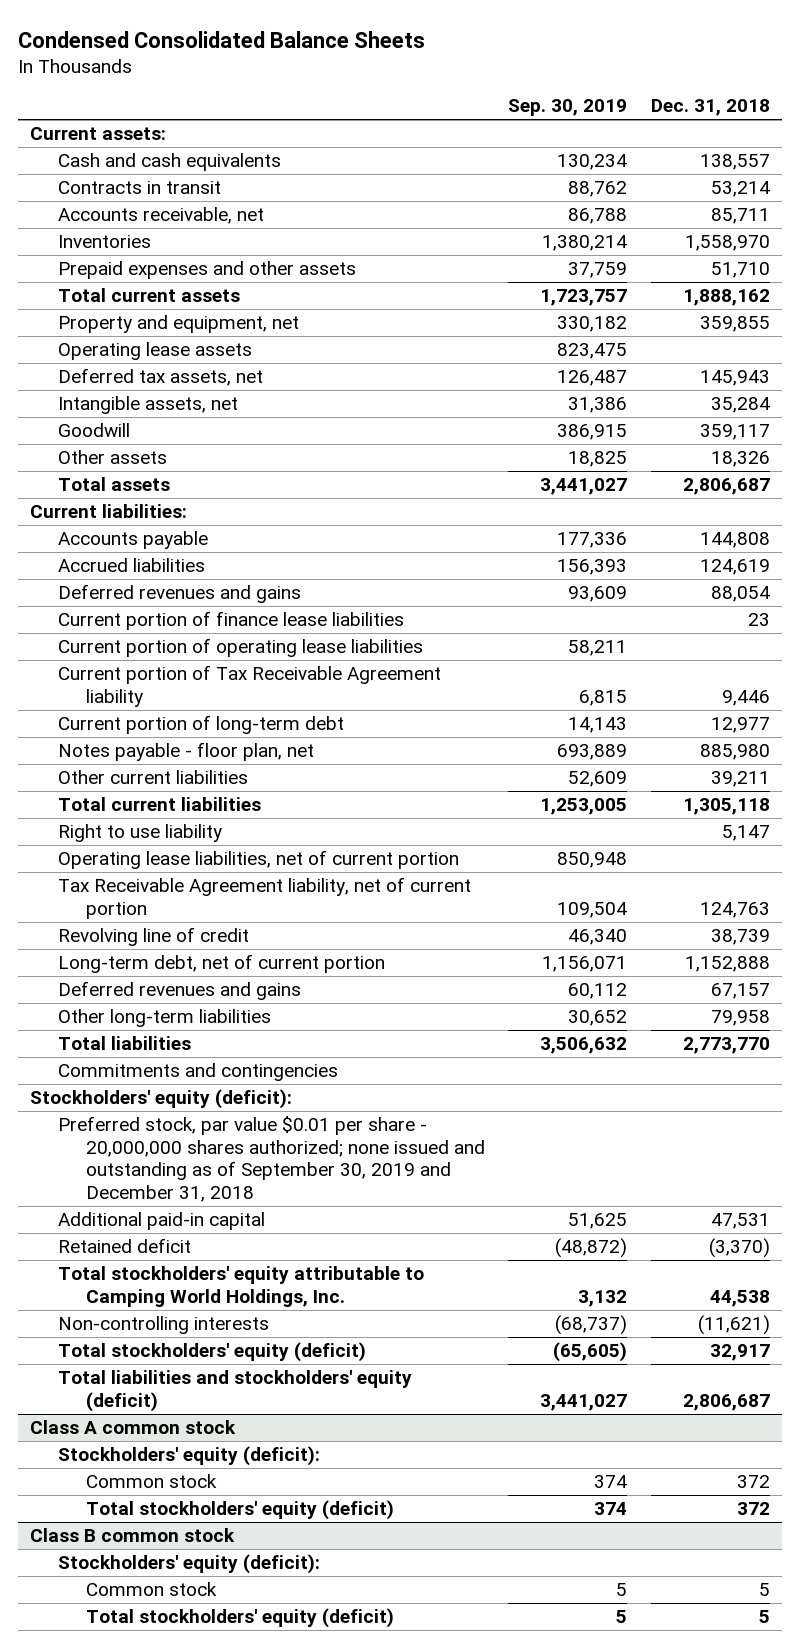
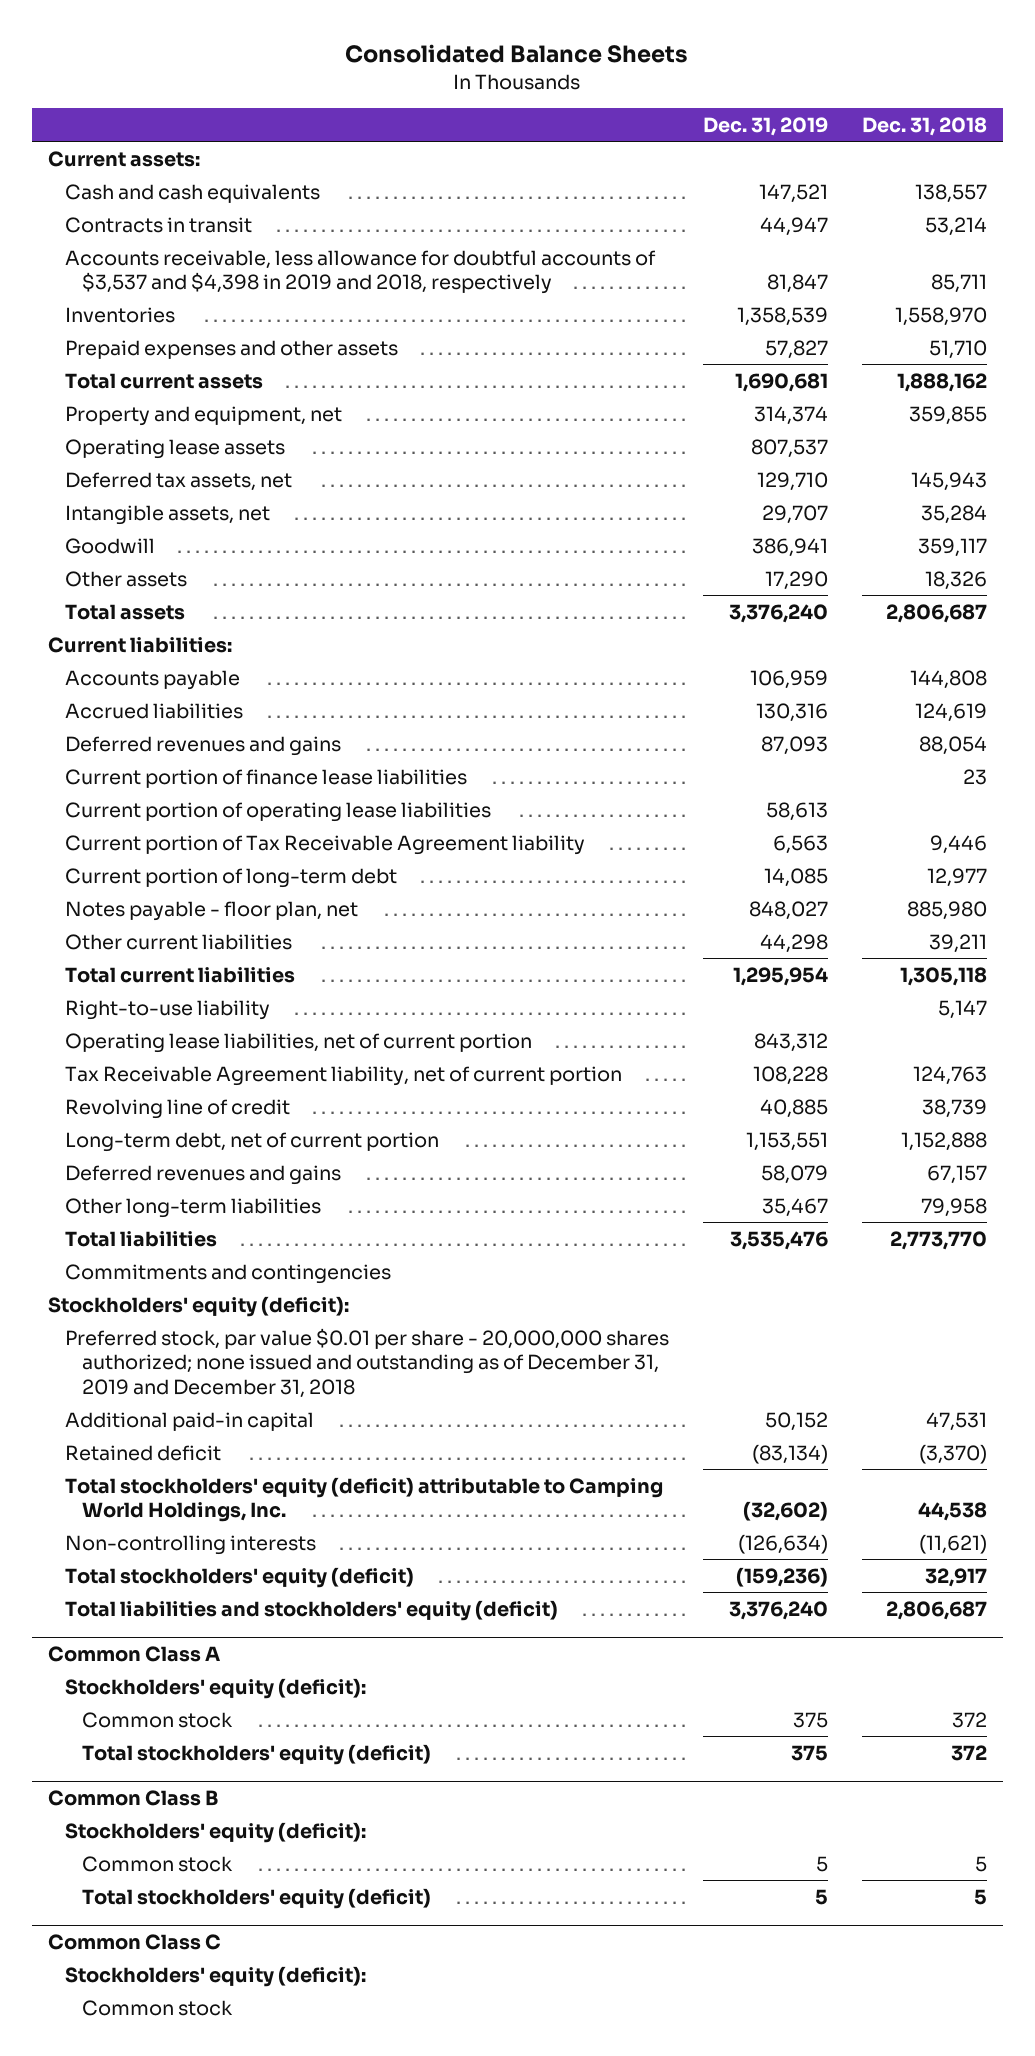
- Condensed Consolidated Balance Sheets
+ Consolidated Balance Sheets
- | Sep. 30, 2019 | Dec. 31, 2018
+ | Dec. 31, 2019 | Dec. 31, 2018
- Accounts receivable, net | 86,788 | 85,711
+ Accounts receivable, less allowance for doubtful accounts of $3,537 and $4,398 in 2019 and 2018, respectively | 81,847 | 85,711
- Right to use liability | | 5,147
+ Right-to-use liability | | 5,147
- Preferred stock, par value $0.01 per share - 20,000,000 shares authorized; none issued and outstanding as of September 30, 2019 and December 31, 2018
+ Preferred stock, par value $0.01 per share - 20,000,000 shares authorized; none issued and outstanding as of December 31, 2019 and December 31, 2018
- Total stockholders' equity attributable to Camping World Holdings, Inc. | 3,132 | 44,538
+ Total stockholders' equity (deficit) attributable to Camping World Holdings, Inc. | (32,602) | 44,538
- Class A common stock
+ Common Class A
- Class B common stock
+ Common Class B
+ Common Class C
+ Stockholders' equity (deficit):
+ Common stock

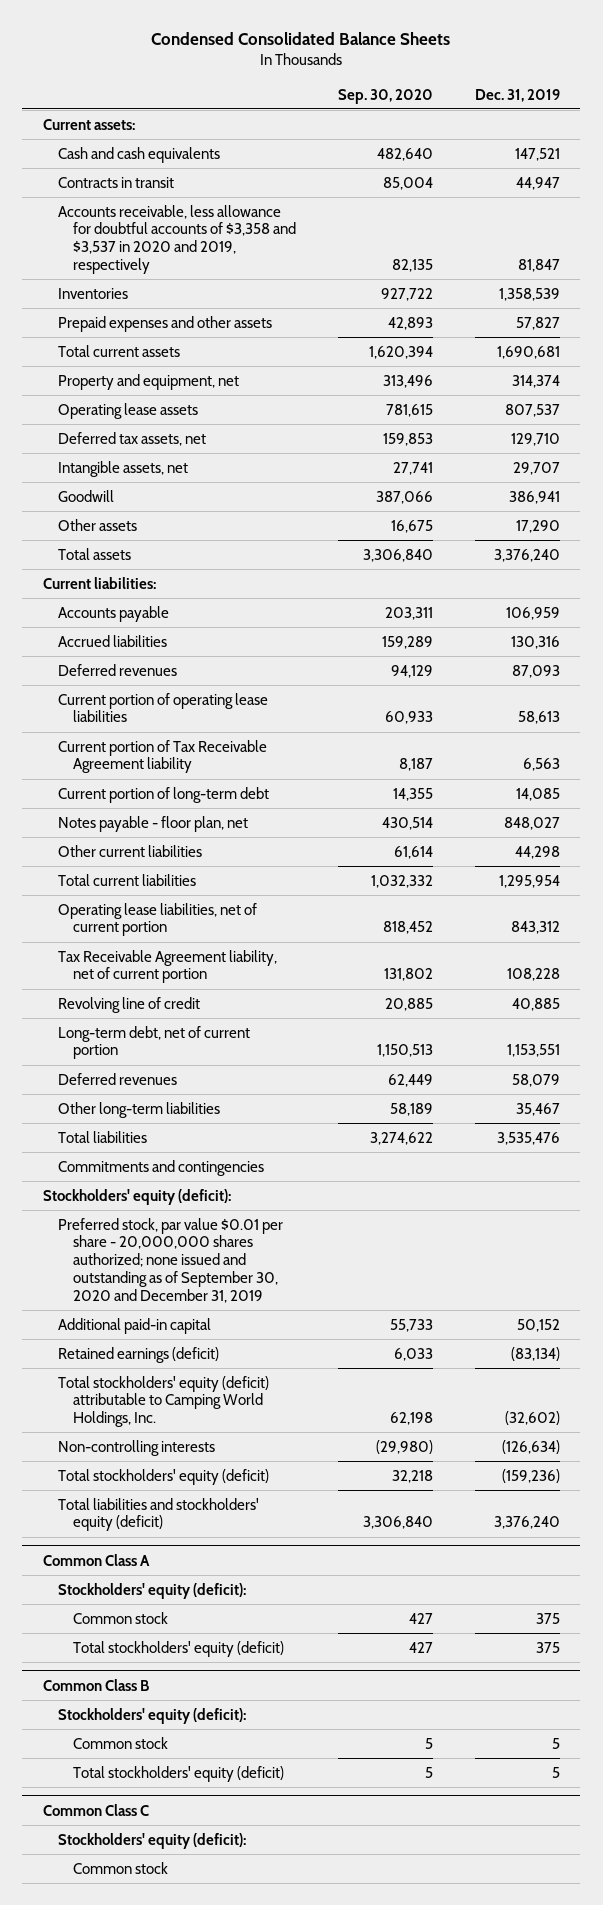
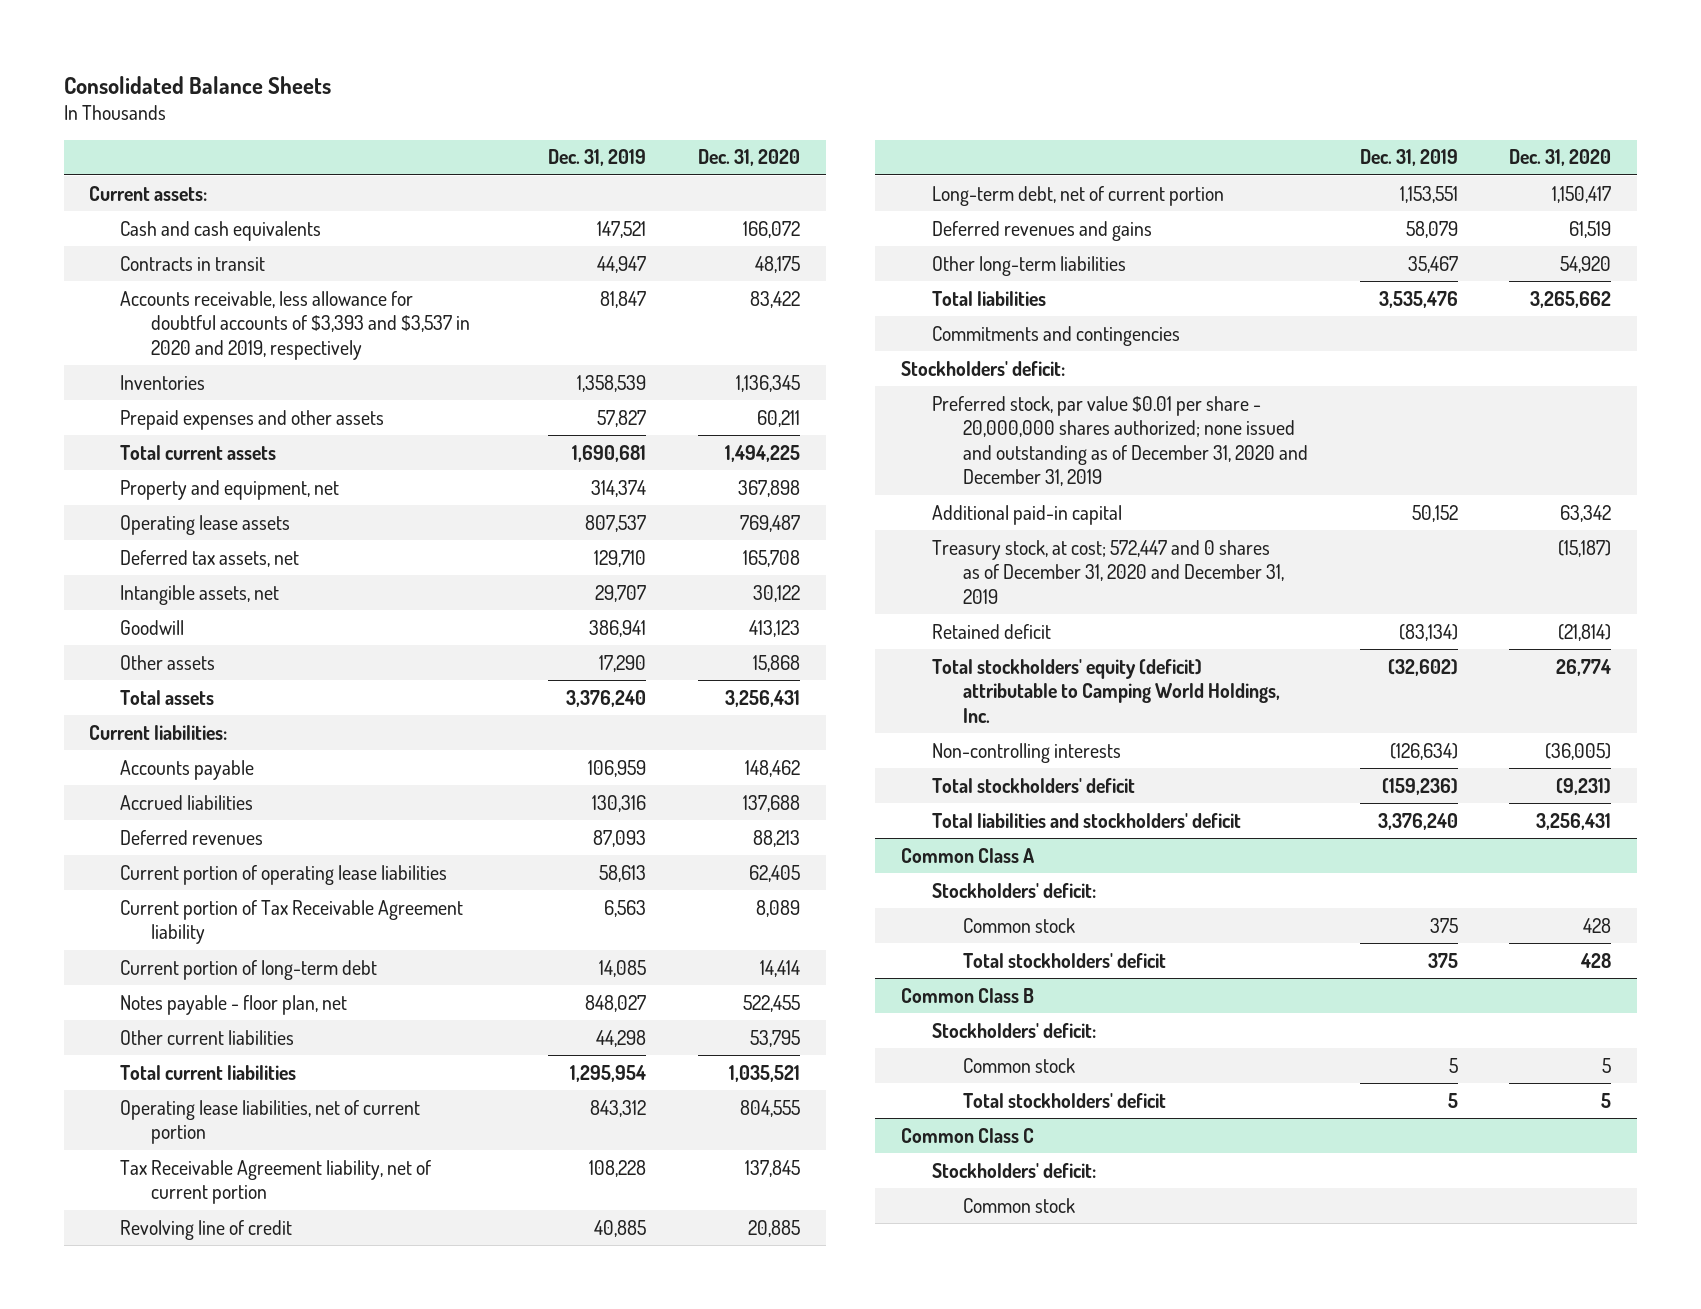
- Condensed Consolidated Balance Sheets
+ Consolidated Balance Sheets
- | Sep. 30, 2020 | Dec. 31, 2019
+ | Dec. 31, 2019 | Dec. 31, 2020
- Accounts receivable, less allowance for doubtful accounts of $3,358 and $3,537 in 2020 and 2019, respectively | 82,135 | 81,847
+ Accounts receivable, less allowance for doubtful accounts of $3,393 and $3,537 in 2020 and 2019, respectively | 81,847 | 83,422
- Deferred revenues | 62,449 | 58,079
+ Deferred revenues and gains | 58,079 | 61,519
- Stockholders' equity (deficit):
- Preferred stock, par value $0.01 per share - 20,000,000 shares authorized; none issued and outstanding as of September 30, 2020 and December 31, 2019
+ Stockholders' deficit:
+ Preferred stock, par value $0.01 per share - 20,000,000 shares authorized; none issued and outstanding as of December 31, 2020 and December 31, 2019
- Retained earnings (deficit) | 6,033 | (83,134)
+ Treasury stock, at cost; 572,447 and 0 shares as of December 31, 2020 and December 31, 2019 | | (15,187)
+ Retained deficit | (83,134) | (21,814)
- Total stockholders' equity (deficit) | 32,218 | (159,236)
- Total liabilities and stockholders' equity (deficit) | 3,306,840 | 3,376,240
+ Total stockholders' deficit | (159,236) | (9,231)
+ Total liabilities and stockholders' deficit | 3,376,240 | 3,256,431
@ Common Class A
- Stockholders' equity (deficit):
+ Stockholders' deficit:
- Total stockholders' equity (deficit) | 427 | 375
+ Total stockholders' deficit | 375 | 428
@ Common Class B
- Stockholders' equity (deficit):
+ Stockholders' deficit:
- Total stockholders' equity (deficit) | 5 | 5
+ Total stockholders' deficit | 5 | 5
@ Common Class C
- Stockholders' equity (deficit):
+ Stockholders' deficit:

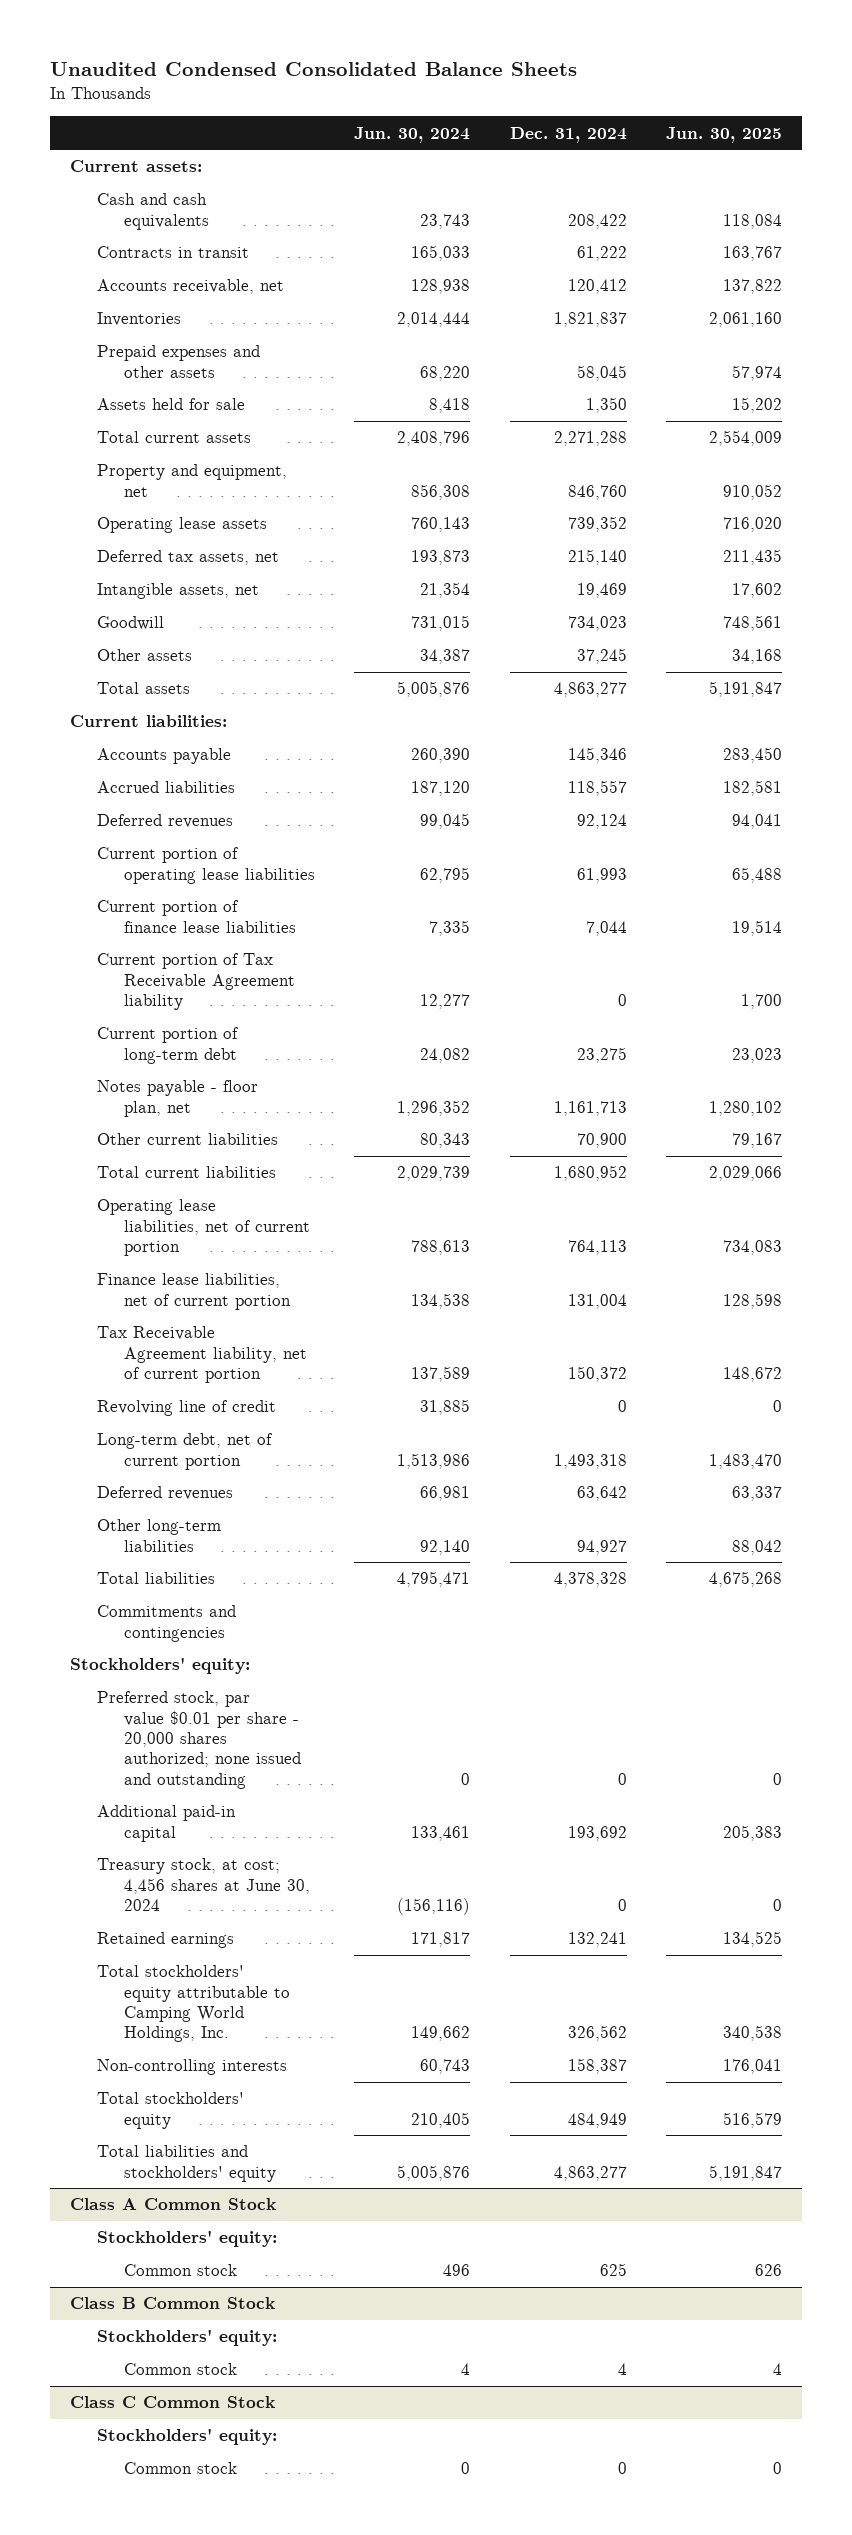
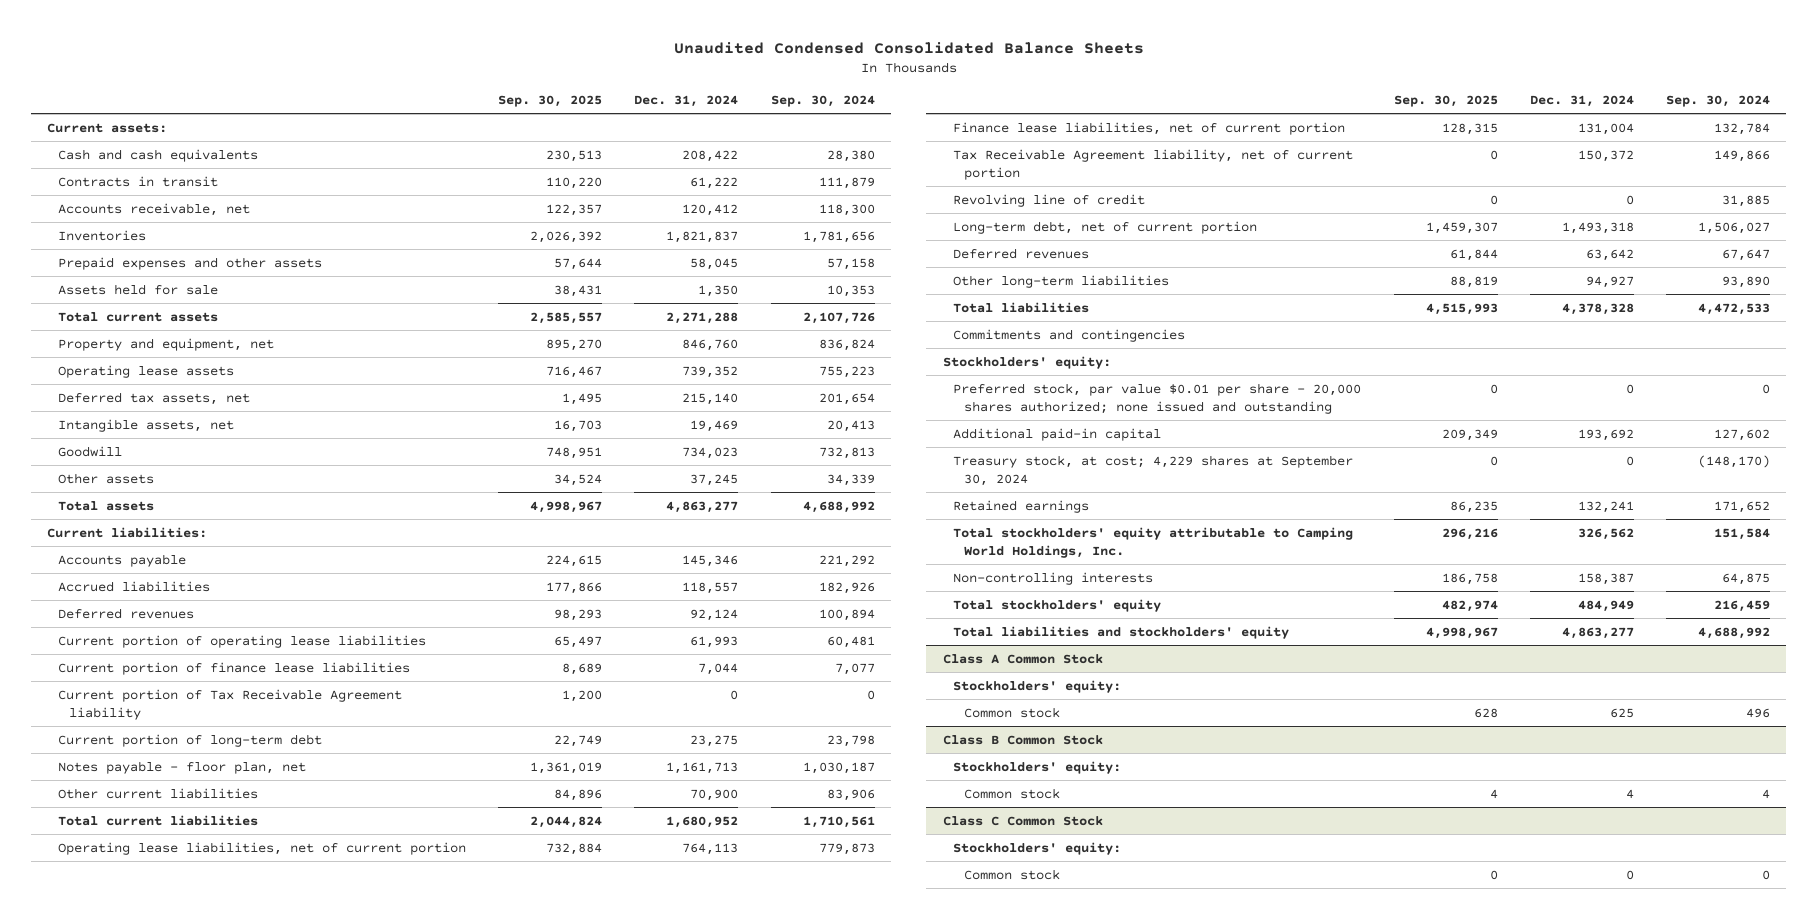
- | Jun. 30, 2024 | Dec. 31, 2024 | Jun. 30, 2025
+ | Sep. 30, 2025 | Dec. 31, 2024 | Sep. 30, 2024
- Treasury stock, at cost; 4,456 shares at June 30, 2024 | (156,116) | 0 | 0
+ Treasury stock, at cost; 4,229 shares at September 30, 2024 | 0 | 0 | (148,170)

